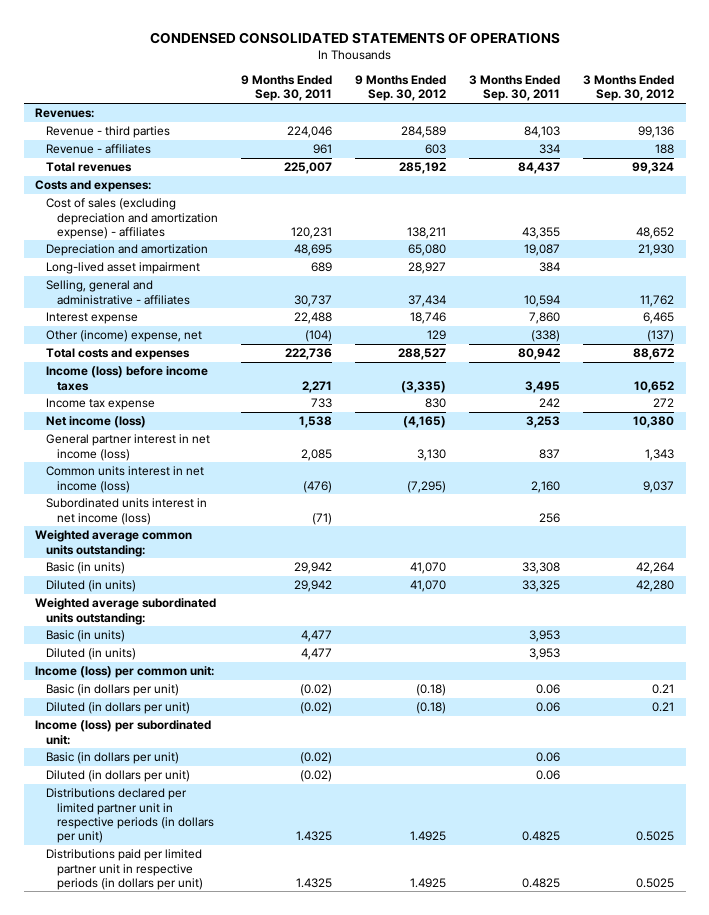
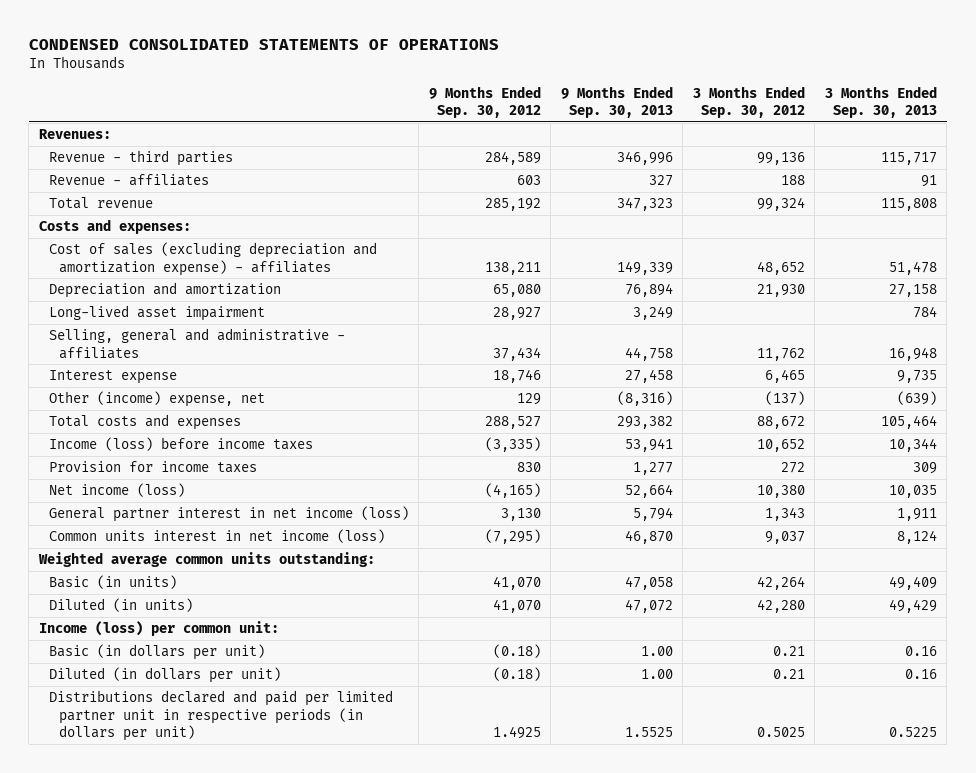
- | 9 Months Ended Sep. 30, 2011 | 9 Months Ended Sep. 30, 2012 | 3 Months Ended Sep. 30, 2011 | 3 Months Ended Sep. 30, 2012
+ | 9 Months Ended Sep. 30, 2012 | 9 Months Ended Sep. 30, 2013 | 3 Months Ended Sep. 30, 2012 | 3 Months Ended Sep. 30, 2013
- Total revenues | 225,007 | 285,192 | 84,437 | 99,324
+ Total revenue | 285,192 | 347,323 | 99,324 | 115,808
- Income tax expense | 733 | 830 | 242 | 272
+ Provision for income taxes | 830 | 1,277 | 272 | 309
- Subordinated units interest in net income (loss) | (71) | | 256 |
- Weighted average subordinated units outstanding:
- Basic (in units) | 4,477 | | 3,953 |
- Diluted (in units) | 4,477 | | 3,953 |
- Income (loss) per subordinated unit:
- Basic (in dollars per unit) | (0.02) | | 0.06 |
- Diluted (in dollars per unit) | (0.02) | | 0.06 |
- Distributions declared per limited partner unit in respective periods (in dollars per unit) | 1.4325 | 1.4925 | 0.4825 | 0.5025
- Distributions paid per limited partner unit in respective periods (in dollars per unit) | 1.4325 | 1.4925 | 0.4825 | 0.5025
+ Distributions declared and paid per limited partner unit in respective periods (in dollars per unit) | 1.4925 | 1.5525 | 0.5025 | 0.5225

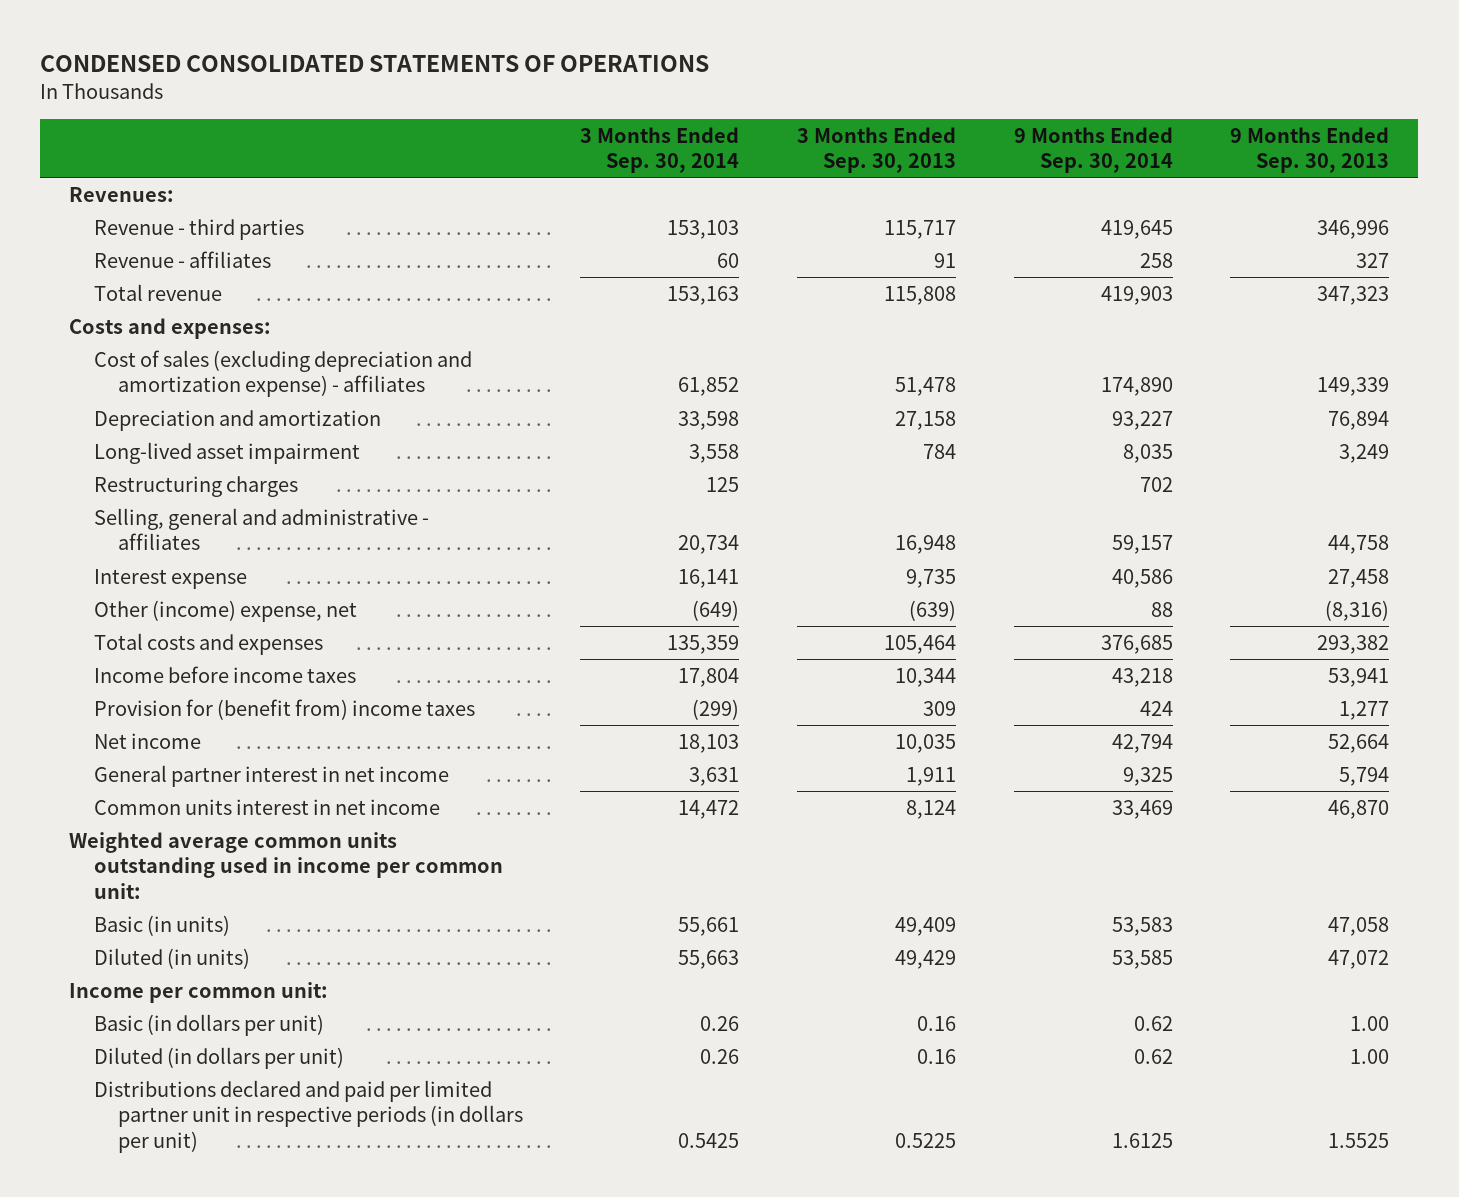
- | 9 Months Ended Sep. 30, 2012 | 9 Months Ended Sep. 30, 2013 | 3 Months Ended Sep. 30, 2012 | 3 Months Ended Sep. 30, 2013
+ | 3 Months Ended Sep. 30, 2014 | 3 Months Ended Sep. 30, 2013 | 9 Months Ended Sep. 30, 2014 | 9 Months Ended Sep. 30, 2013
+ Restructuring charges | 125 | | 702 |
- Income (loss) before income taxes | (3,335) | 53,941 | 10,652 | 10,344
- Provision for income taxes | 830 | 1,277 | 272 | 309
- Net income (loss) | (4,165) | 52,664 | 10,380 | 10,035
- General partner interest in net income (loss) | 3,130 | 5,794 | 1,343 | 1,911
- Common units interest in net income (loss) | (7,295) | 46,870 | 9,037 | 8,124
- Weighted average common units outstanding:
+ Income before income taxes | 17,804 | 10,344 | 43,218 | 53,941
+ Provision for (benefit from) income taxes | (299) | 309 | 424 | 1,277
+ Net income | 18,103 | 10,035 | 42,794 | 52,664
+ General partner interest in net income | 3,631 | 1,911 | 9,325 | 5,794
+ Common units interest in net income | 14,472 | 8,124 | 33,469 | 46,870
+ Weighted average common units outstanding used in income per common unit:
- Income (loss) per common unit:
+ Income per common unit:

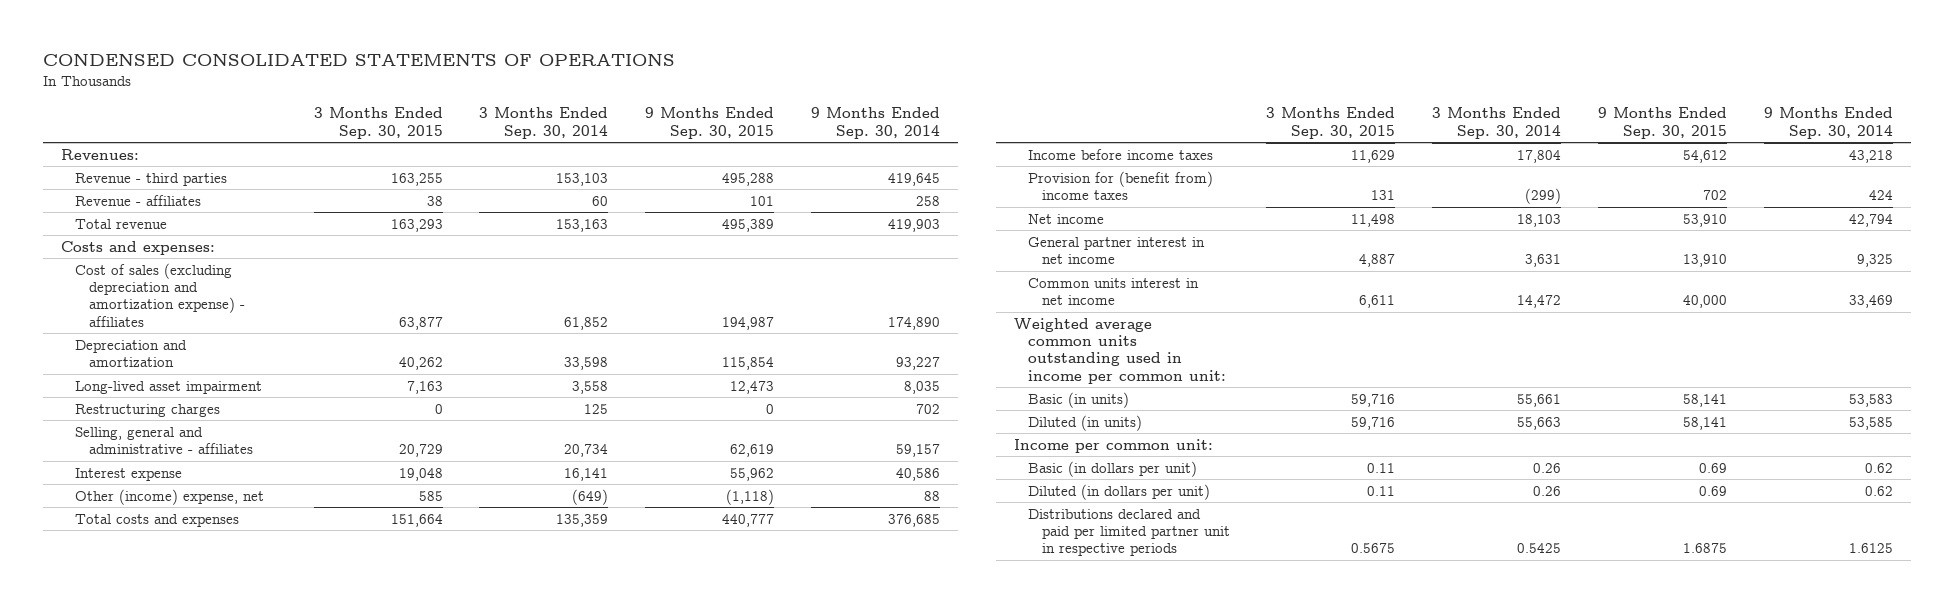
- | 3 Months Ended Sep. 30, 2014 | 3 Months Ended Sep. 30, 2013 | 9 Months Ended Sep. 30, 2014 | 9 Months Ended Sep. 30, 2013
+ | 3 Months Ended Sep. 30, 2015 | 3 Months Ended Sep. 30, 2014 | 9 Months Ended Sep. 30, 2015 | 9 Months Ended Sep. 30, 2014
- Distributions declared and paid per limited partner unit in respective periods (in dollars per unit) | 0.5425 | 0.5225 | 1.6125 | 1.5525
+ Distributions declared and paid per limited partner unit in respective periods | 0.5675 | 0.5425 | 1.6875 | 1.6125

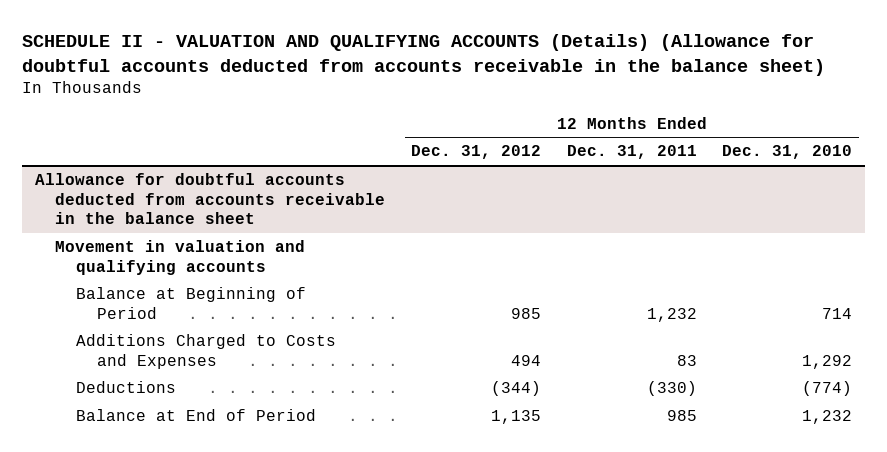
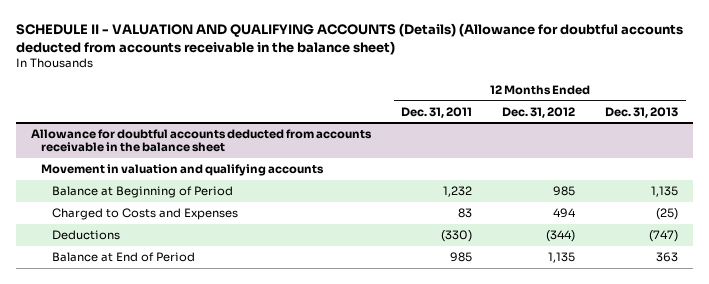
- | 12 Months Ended Dec. 31, 2012 | 12 Months Ended Dec. 31, 2011 | 12 Months Ended Dec. 31, 2010
+ | 12 Months Ended Dec. 31, 2011 | 12 Months Ended Dec. 31, 2012 | 12 Months Ended Dec. 31, 2013
@ Allowance for doubtful accounts deducted from accounts receivable in the balance sheet
- Additions Charged to Costs and Expenses | 494 | 83 | 1,292
+ Charged to Costs and Expenses | 83 | 494 | (25)

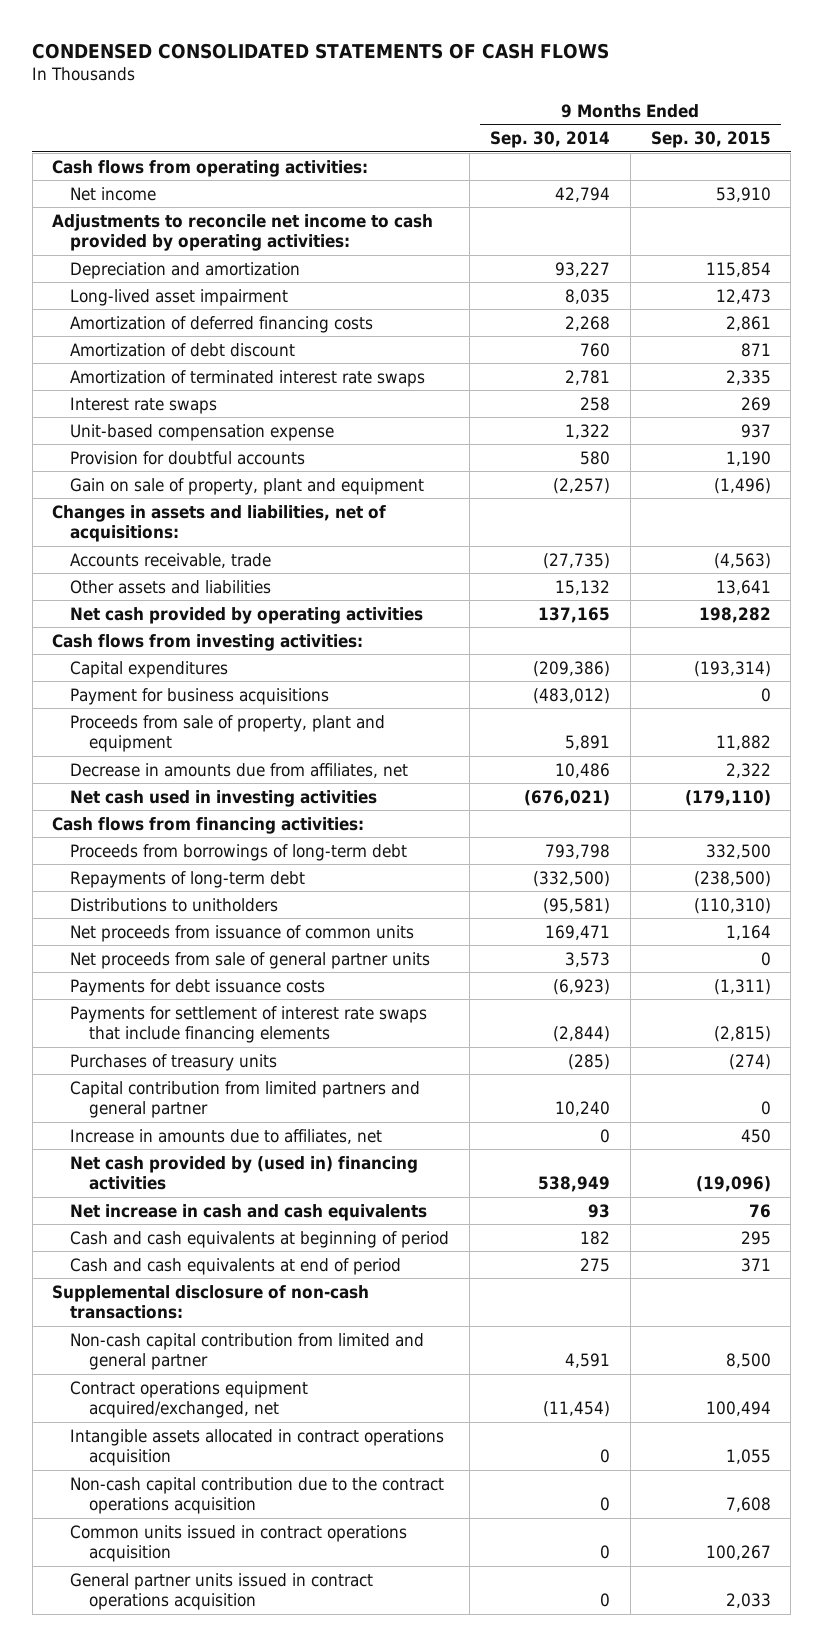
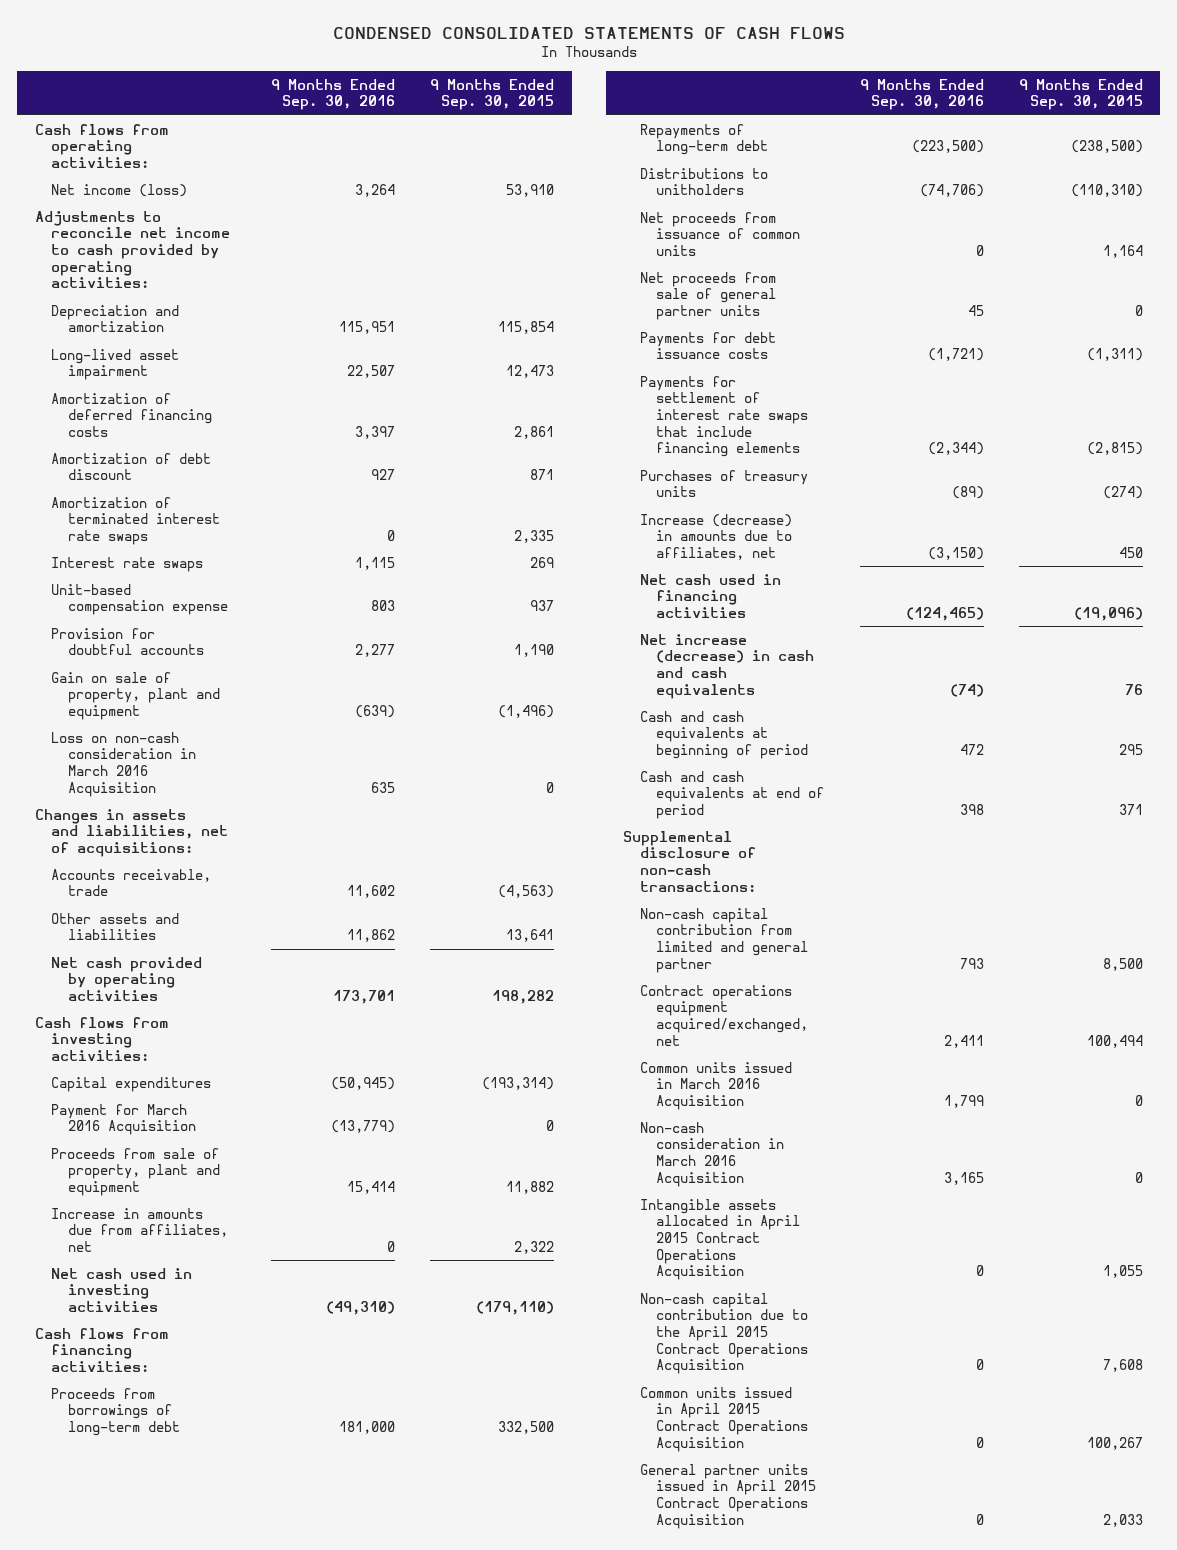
- | 9 Months Ended Sep. 30, 2014 | 9 Months Ended Sep. 30, 2015
+ | 9 Months Ended Sep. 30, 2016 | 9 Months Ended Sep. 30, 2015
- Net income | 42,794 | 53,910
+ Net income (loss) | 3,264 | 53,910
+ Loss on non-cash consideration in March 2016 Acquisition | 635 | 0
- Payment for business acquisitions | (483,012) | 0
+ Payment for March 2016 Acquisition | (13,779) | 0
- Decrease in amounts due from affiliates, net | 10,486 | 2,322
+ Increase in amounts due from affiliates, net | 0 | 2,322
- Capital contribution from limited partners and general partner | 10,240 | 0
- Increase in amounts due to affiliates, net | 0 | 450
- Net cash provided by (used in) financing activities | 538,949 | (19,096)
- Net increase in cash and cash equivalents | 93 | 76
+ Increase (decrease) in amounts due to affiliates, net | (3,150) | 450
+ Net cash used in financing activities | (124,465) | (19,096)
+ Net increase (decrease) in cash and cash equivalents | (74) | 76
- Intangible assets allocated in contract operations acquisition | 0 | 1,055
- Non-cash capital contribution due to the contract operations acquisition | 0 | 7,608
- Common units issued in contract operations acquisition | 0 | 100,267
- General partner units issued in contract operations acquisition | 0 | 2,033
+ Common units issued in March 2016 Acquisition | 1,799 | 0
+ Non-cash consideration in March 2016 Acquisition | 3,165 | 0
+ Intangible assets allocated in April 2015 Contract Operations Acquisition | 0 | 1,055
+ Non-cash capital contribution due to the April 2015 Contract Operations Acquisition | 0 | 7,608
+ Common units issued in April 2015 Contract Operations Acquisition | 0 | 100,267
+ General partner units issued in April 2015 Contract Operations Acquisition | 0 | 2,033

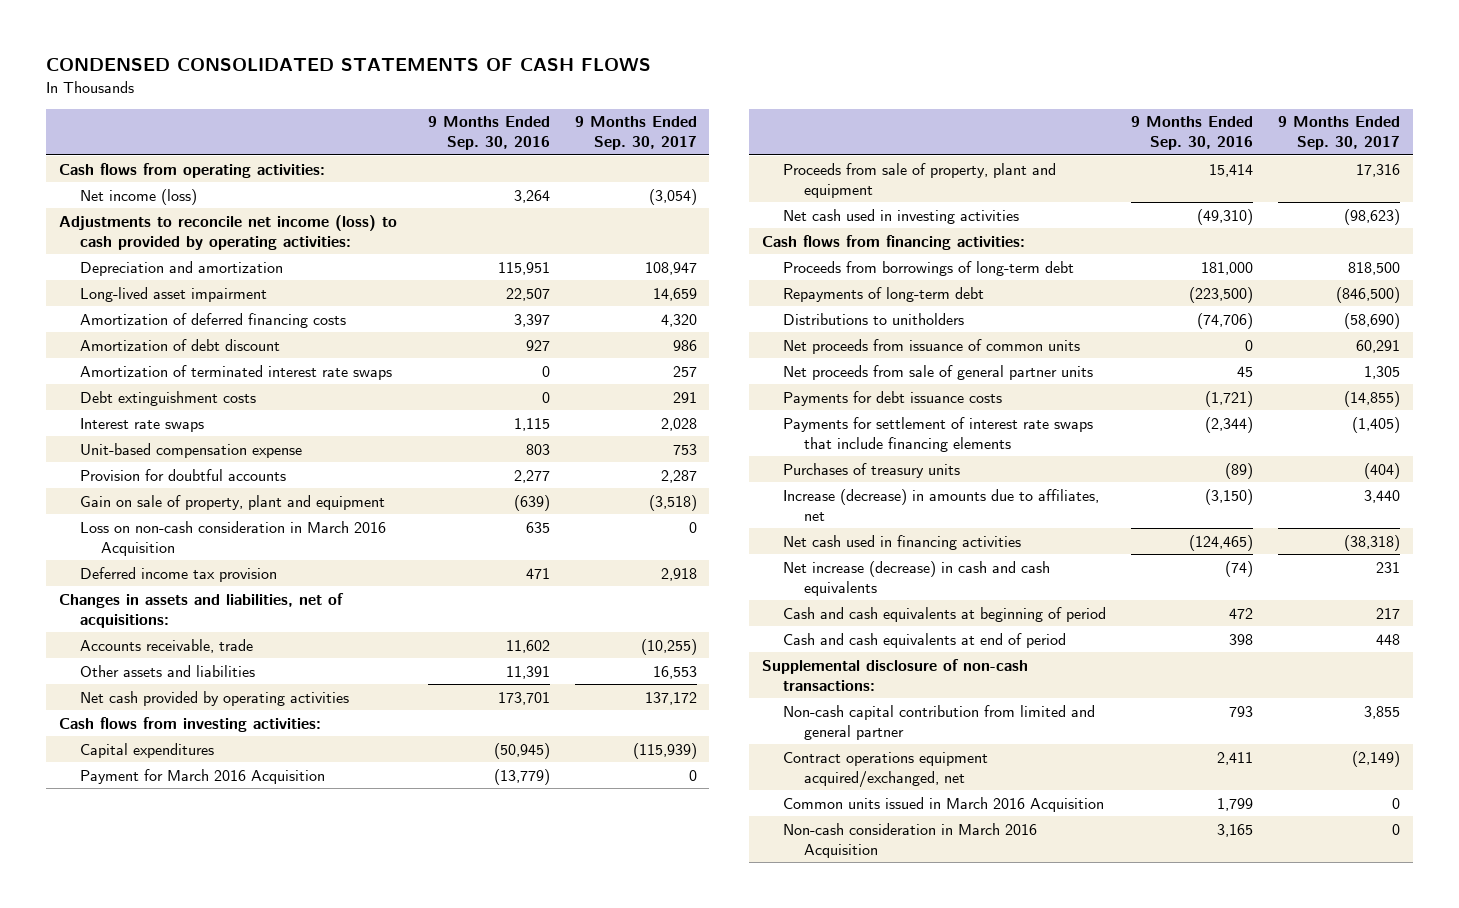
- | 9 Months Ended Sep. 30, 2016 | 9 Months Ended Sep. 30, 2015
+ | 9 Months Ended Sep. 30, 2016 | 9 Months Ended Sep. 30, 2017
- Adjustments to reconcile net income to cash provided by operating activities:
+ Adjustments to reconcile net income (loss) to cash provided by operating activities:
+ Debt extinguishment costs | 0 | 291
+ Deferred income tax provision | 471 | 2,918
- Other assets and liabilities | 11,862 | 13,641
+ Other assets and liabilities | 11,391 | 16,553
- Increase in amounts due from affiliates, net | 0 | 2,322
- Intangible assets allocated in April 2015 Contract Operations Acquisition | 0 | 1,055
- Non-cash capital contribution due to the April 2015 Contract Operations Acquisition | 0 | 7,608
- Common units issued in April 2015 Contract Operations Acquisition | 0 | 100,267
- General partner units issued in April 2015 Contract Operations Acquisition | 0 | 2,033

